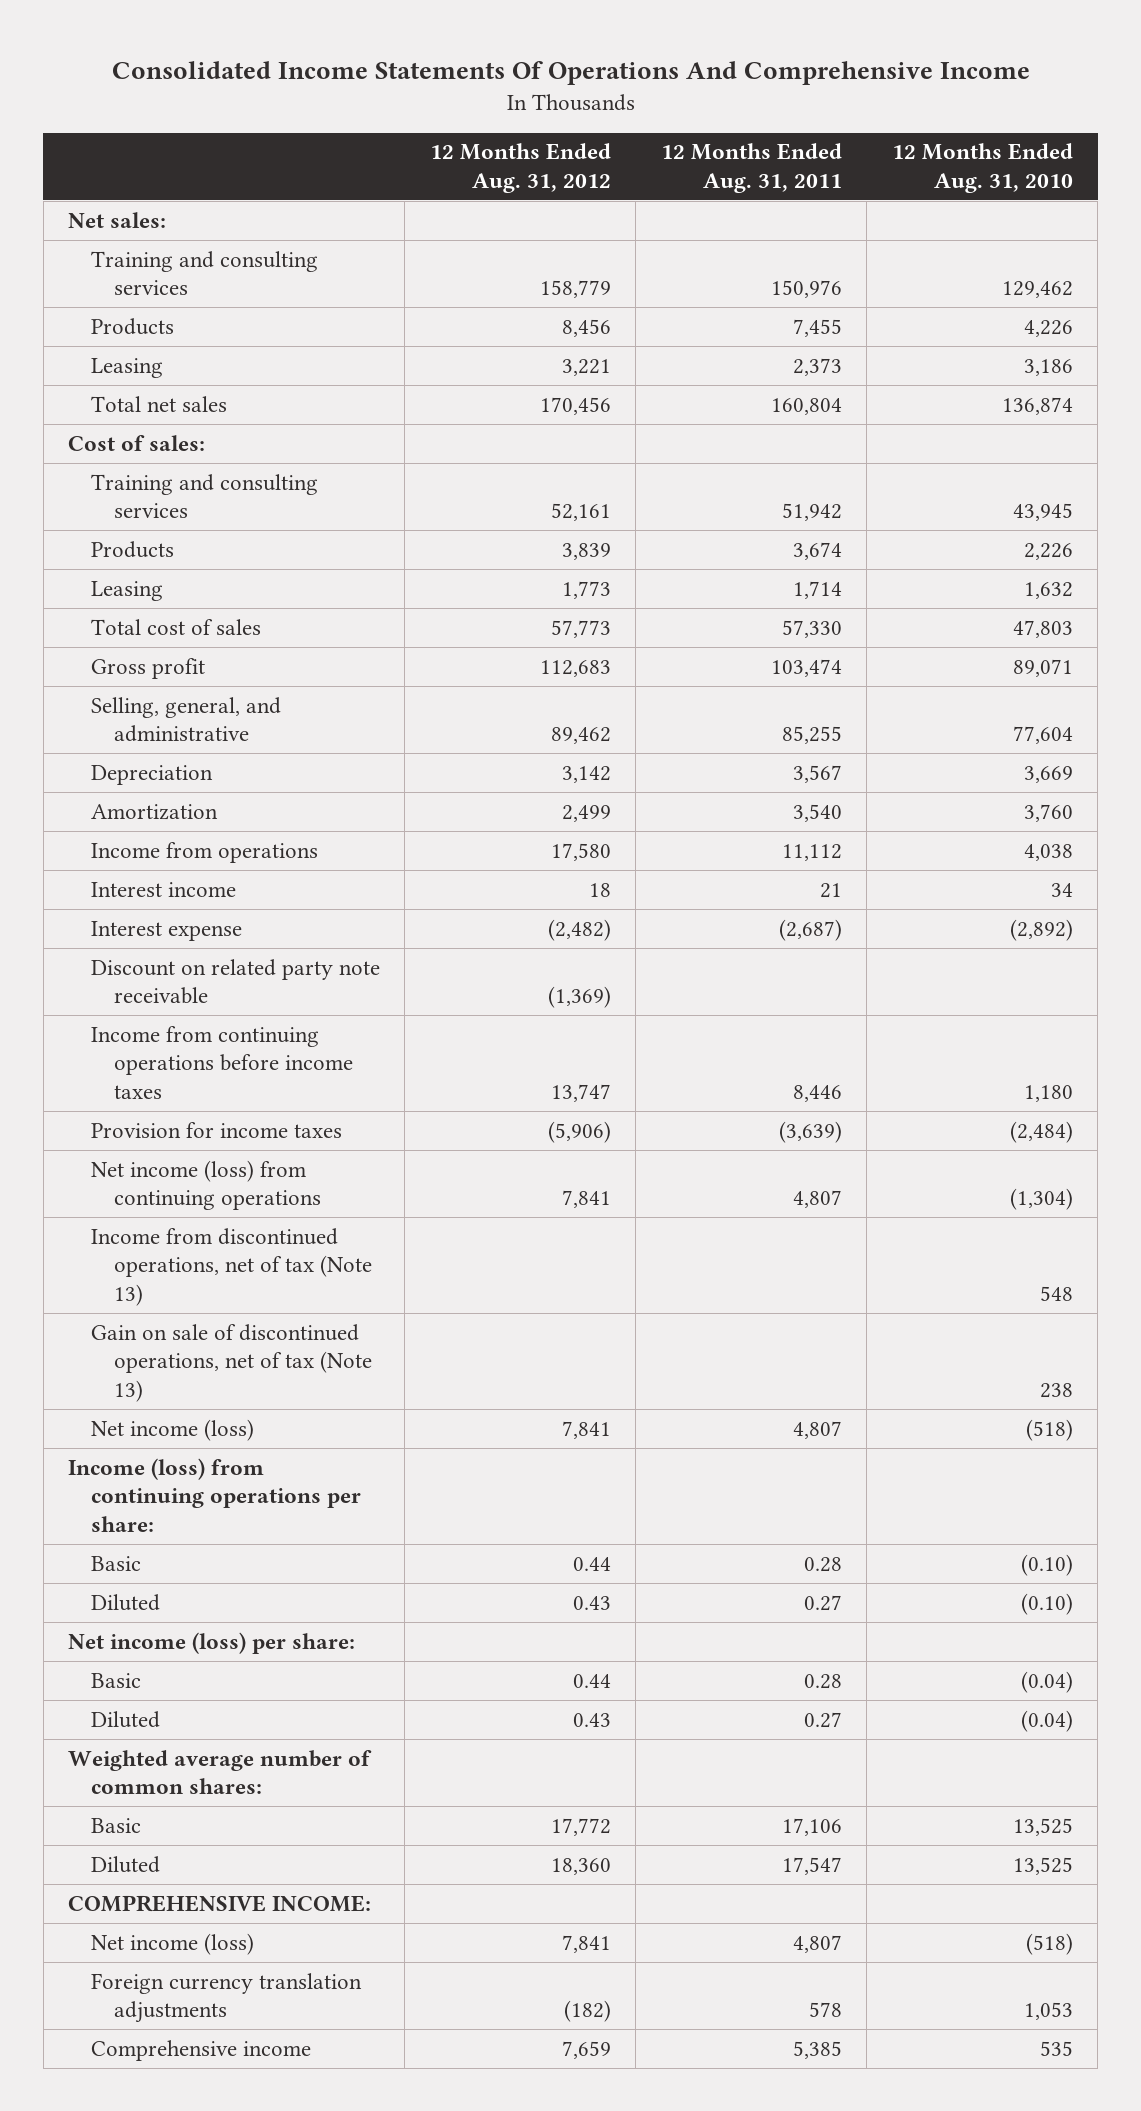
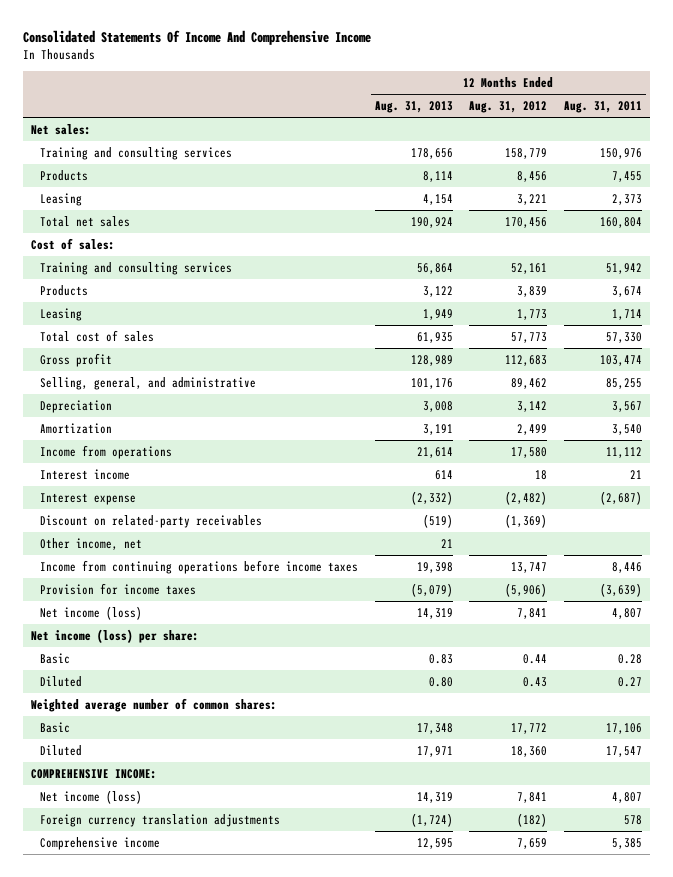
- Consolidated Income Statements Of Operations And Comprehensive Income
+ Consolidated Statements Of Income And Comprehensive Income
- | 12 Months Ended Aug. 31, 2012 | 12 Months Ended Aug. 31, 2011 | 12 Months Ended Aug. 31, 2010
+ | 12 Months Ended Aug. 31, 2013 | 12 Months Ended Aug. 31, 2012 | 12 Months Ended Aug. 31, 2011
- Discount on related party note receivable | (1,369) | |
+ Discount on related-party receivables | (519) | (1,369) |
+ Other income, net | 21 | |
- Net income (loss) from continuing operations | 7,841 | 4,807 | (1,304)
- Income from discontinued operations, net of tax (Note 13) | | | 548
- Gain on sale of discontinued operations, net of tax (Note 13) | | | 238
- Income (loss) from continuing operations per share:
- Basic | 0.44 | 0.28 | (0.10)
- Diluted | 0.43 | 0.27 | (0.10)

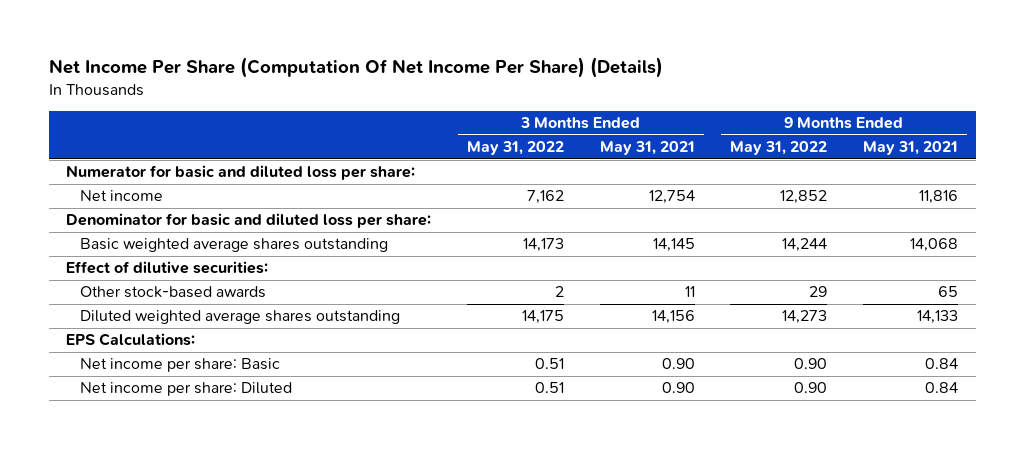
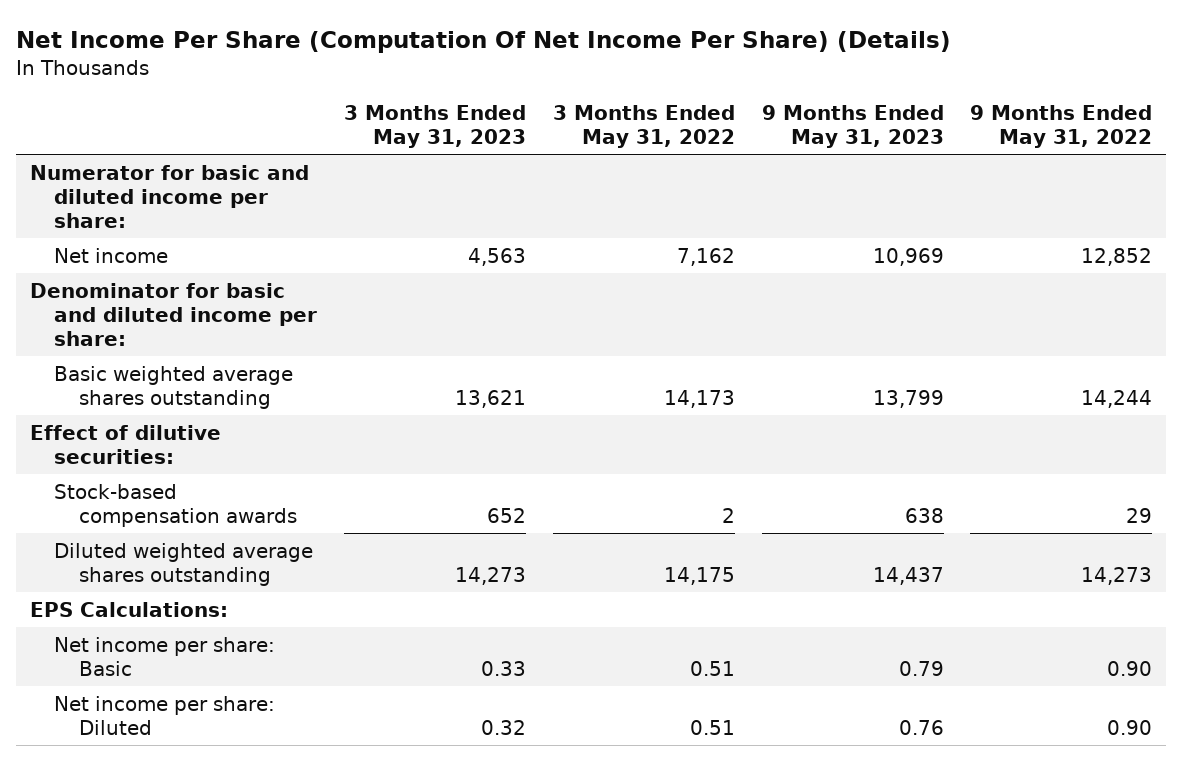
- | 3 Months Ended May 31, 2022 | 3 Months Ended May 31, 2021 | 9 Months Ended May 31, 2022 | 9 Months Ended May 31, 2021
+ | 3 Months Ended May 31, 2023 | 3 Months Ended May 31, 2022 | 9 Months Ended May 31, 2023 | 9 Months Ended May 31, 2022
- Numerator for basic and diluted loss per share:
+ Numerator for basic and diluted income per share:
- Denominator for basic and diluted loss per share:
+ Denominator for basic and diluted income per share:
- Other stock-based awards | 2 | 11 | 29 | 65
+ Stock-based compensation awards | 652 | 2 | 638 | 29

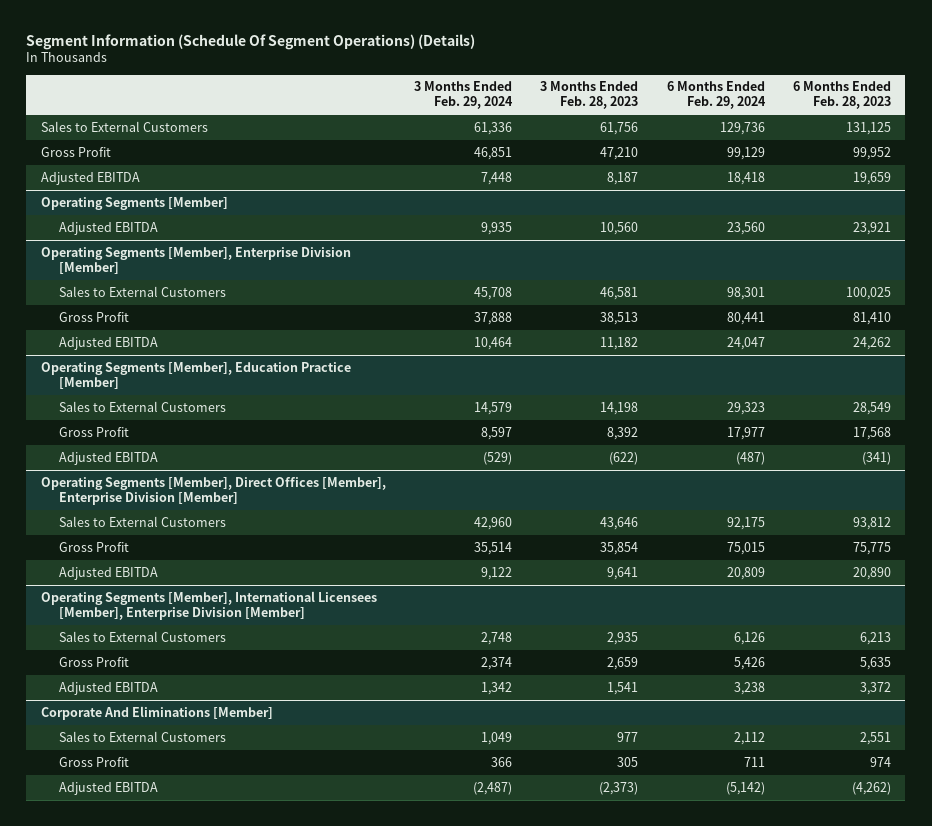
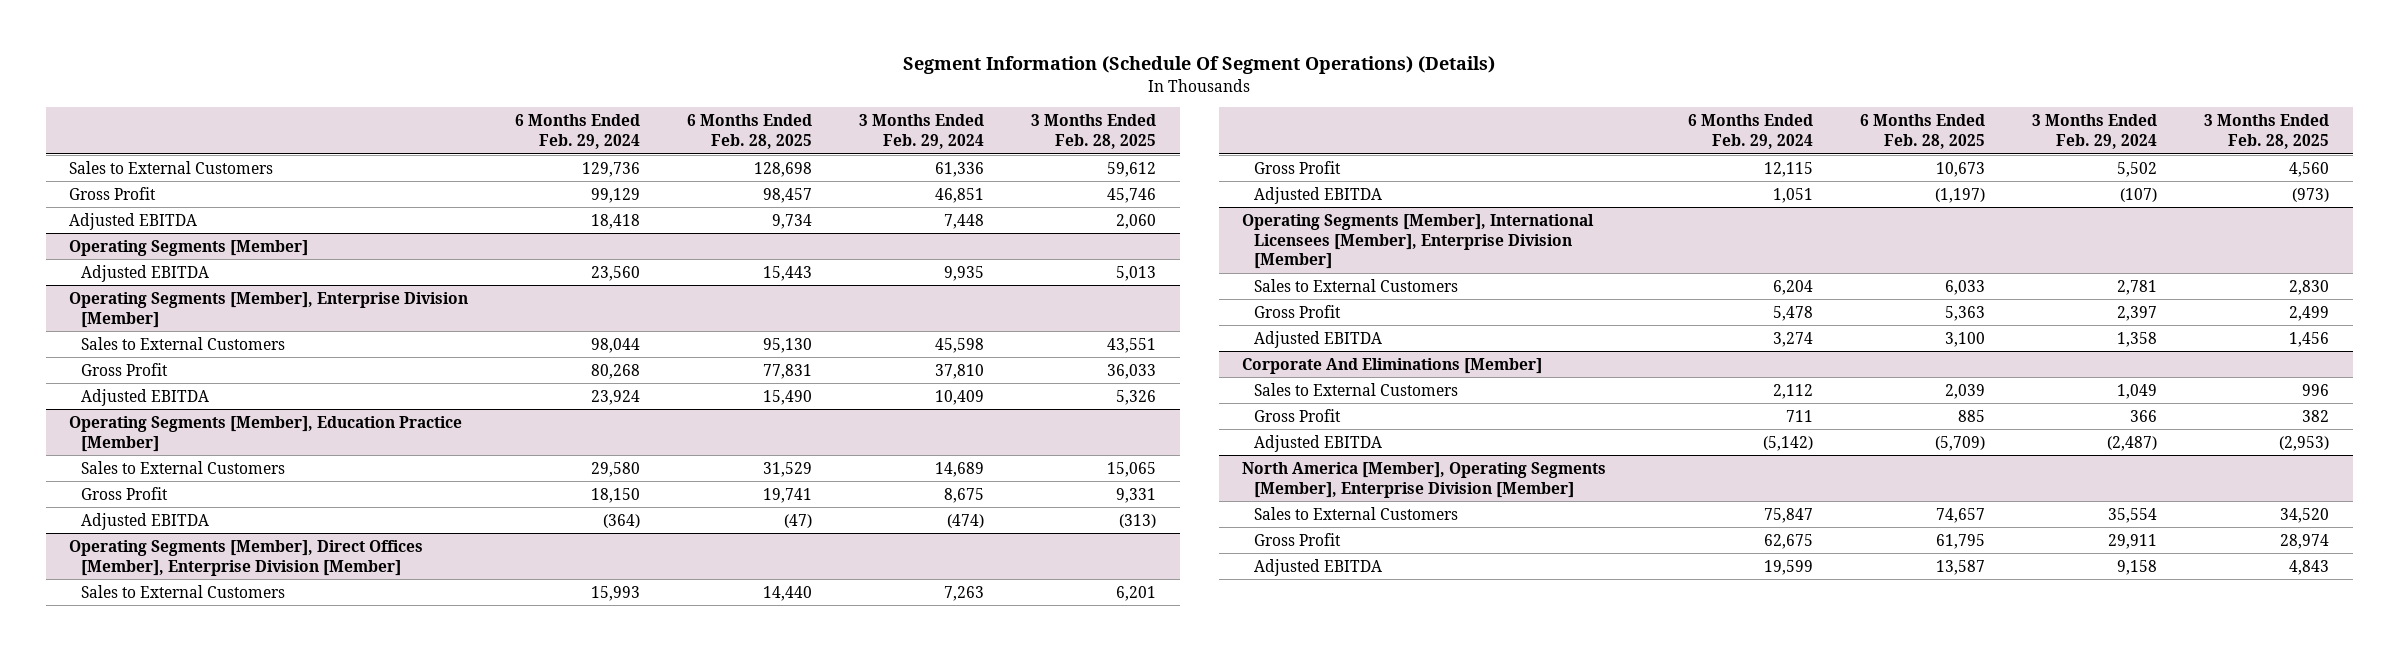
- | 3 Months Ended Feb. 29, 2024 | 3 Months Ended Feb. 28, 2023 | 6 Months Ended Feb. 29, 2024 | 6 Months Ended Feb. 28, 2023
+ | 6 Months Ended Feb. 29, 2024 | 6 Months Ended Feb. 28, 2025 | 3 Months Ended Feb. 29, 2024 | 3 Months Ended Feb. 28, 2025
@ Operating Segments [Member], Enterprise Division [Member]
- Sales to External Customers | 45,708 | 46,581 | 98,301 | 100,025
- Gross Profit | 37,888 | 38,513 | 80,441 | 81,410
- Adjusted EBITDA | 10,464 | 11,182 | 24,047 | 24,262
+ Sales to External Customers | 98,044 | 95,130 | 45,598 | 43,551
+ Gross Profit | 80,268 | 77,831 | 37,810 | 36,033
+ Adjusted EBITDA | 23,924 | 15,490 | 10,409 | 5,326
@ Operating Segments [Member], Education Practice [Member]
- Sales to External Customers | 14,579 | 14,198 | 29,323 | 28,549
- Gross Profit | 8,597 | 8,392 | 17,977 | 17,568
- Adjusted EBITDA | (529) | (622) | (487) | (341)
+ Sales to External Customers | 29,580 | 31,529 | 14,689 | 15,065
+ Gross Profit | 18,150 | 19,741 | 8,675 | 9,331
+ Adjusted EBITDA | (364) | (47) | (474) | (313)
@ Operating Segments [Member], Direct Offices [Member], Enterprise Division [Member]
- Sales to External Customers | 42,960 | 43,646 | 92,175 | 93,812
- Gross Profit | 35,514 | 35,854 | 75,015 | 75,775
- Adjusted EBITDA | 9,122 | 9,641 | 20,809 | 20,890
+ Sales to External Customers | 15,993 | 14,440 | 7,263 | 6,201
+ Gross Profit | 12,115 | 10,673 | 5,502 | 4,560
+ Adjusted EBITDA | 1,051 | (1,197) | (107) | (973)
@ Operating Segments [Member], International Licensees [Member], Enterprise Division [Member]
- Sales to External Customers | 2,748 | 2,935 | 6,126 | 6,213
- Gross Profit | 2,374 | 2,659 | 5,426 | 5,635
- Adjusted EBITDA | 1,342 | 1,541 | 3,238 | 3,372
+ Sales to External Customers | 6,204 | 6,033 | 2,781 | 2,830
+ Gross Profit | 5,478 | 5,363 | 2,397 | 2,499
+ Adjusted EBITDA | 3,274 | 3,100 | 1,358 | 1,456
+ North America [Member], Operating Segments [Member], Enterprise Division [Member]
+ Sales to External Customers | 75,847 | 74,657 | 35,554 | 34,520
+ Gross Profit | 62,675 | 61,795 | 29,911 | 28,974
+ Adjusted EBITDA | 19,599 | 13,587 | 9,158 | 4,843

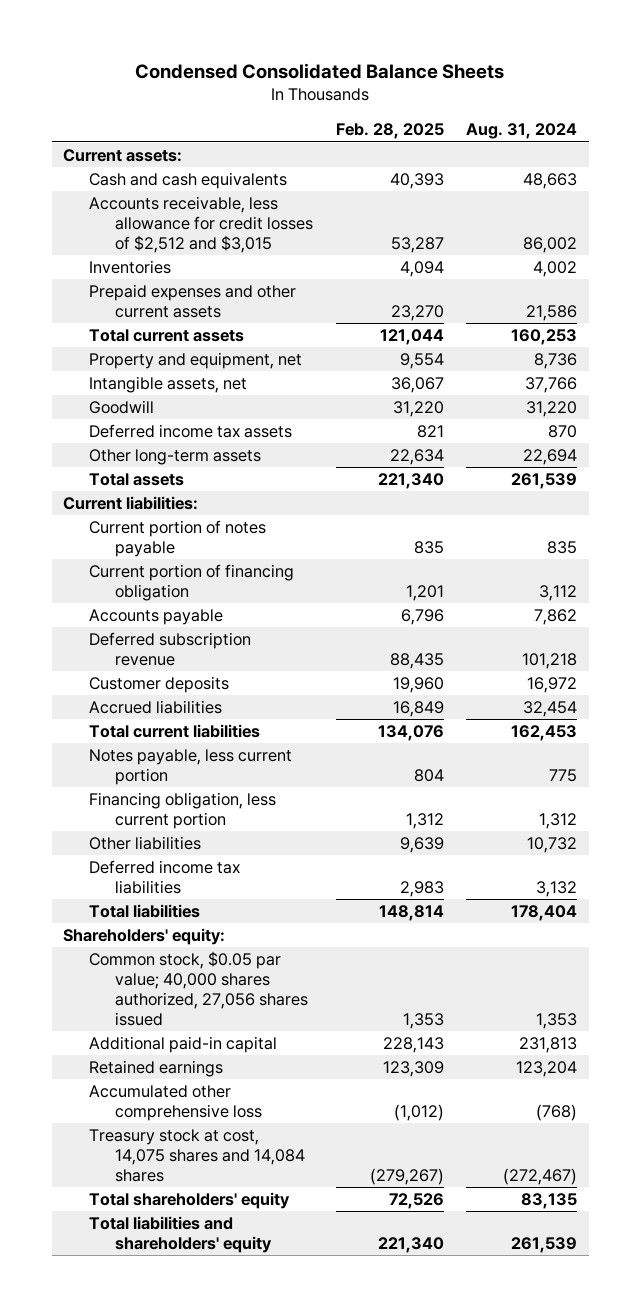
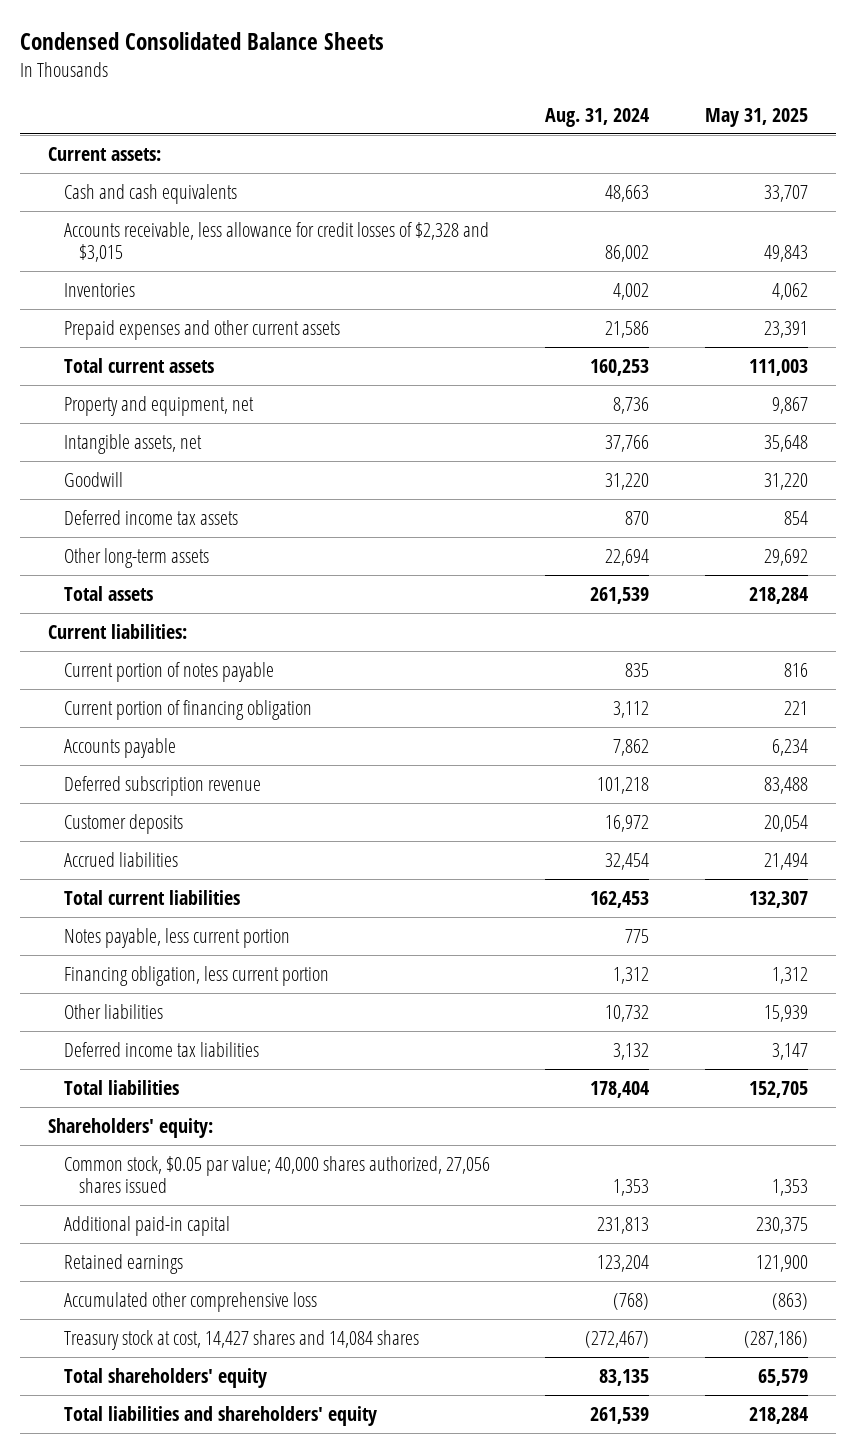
- | Feb. 28, 2025 | Aug. 31, 2024
+ | Aug. 31, 2024 | May 31, 2025
- Accounts receivable, less allowance for credit losses of $2,512 and $3,015 | 53,287 | 86,002
+ Accounts receivable, less allowance for credit losses of $2,328 and $3,015 | 86,002 | 49,843
- Treasury stock at cost, 14,075 shares and 14,084 shares | (279,267) | (272,467)
+ Treasury stock at cost, 14,427 shares and 14,084 shares | (272,467) | (287,186)

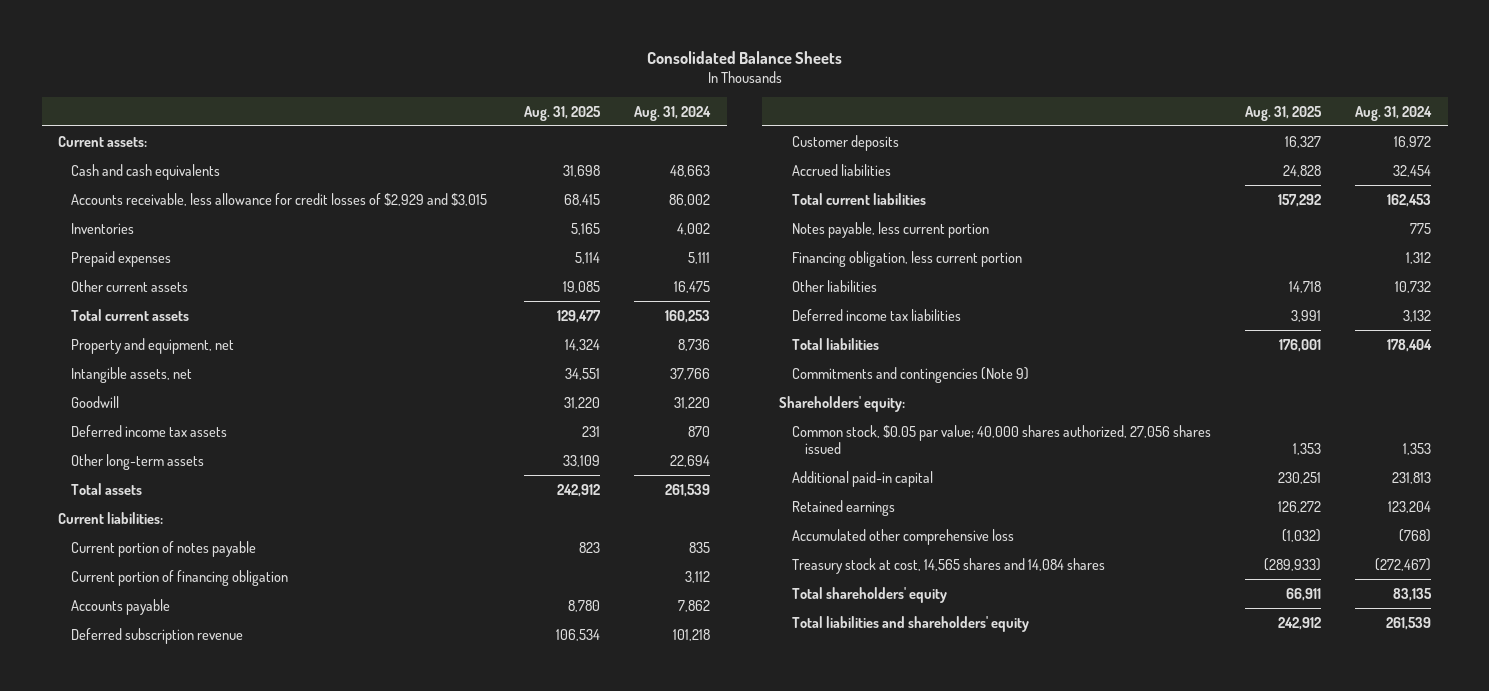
- Condensed Consolidated Balance Sheets
+ Consolidated Balance Sheets
- | Aug. 31, 2024 | May 31, 2025
+ | Aug. 31, 2025 | Aug. 31, 2024
- Accounts receivable, less allowance for credit losses of $2,328 and $3,015 | 86,002 | 49,843
+ Accounts receivable, less allowance for credit losses of $2,929 and $3,015 | 68,415 | 86,002
- Prepaid expenses and other current assets | 21,586 | 23,391
+ Prepaid expenses | 5,114 | 5,111
+ Other current assets | 19,085 | 16,475
+ Commitments and contingencies (Note 9)
- Treasury stock at cost, 14,427 shares and 14,084 shares | (272,467) | (287,186)
+ Treasury stock at cost, 14,565 shares and 14,084 shares | (289,933) | (272,467)

